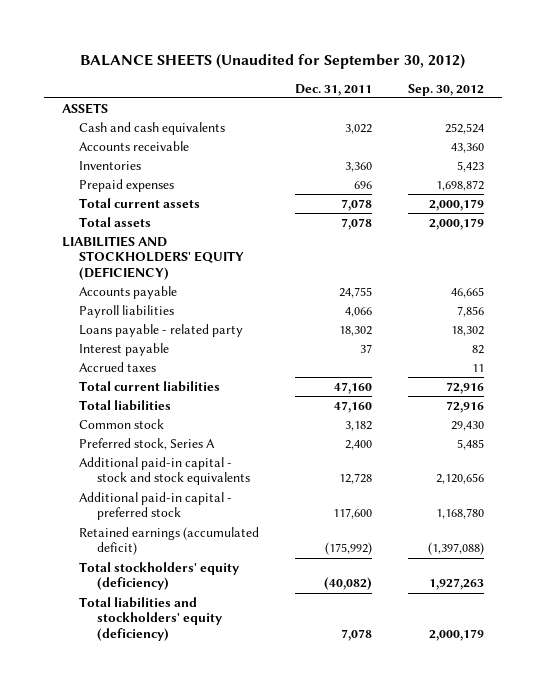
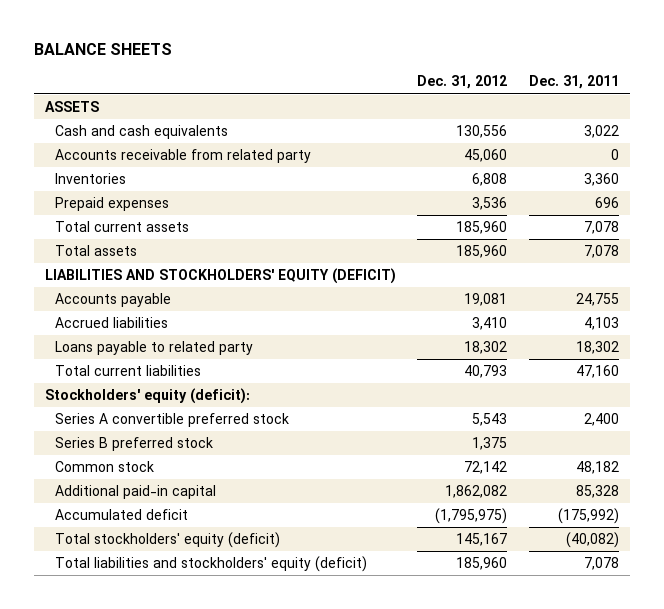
- BALANCE SHEETS (Unaudited for September 30, 2012)
+ BALANCE SHEETS
- | Dec. 31, 2011 | Sep. 30, 2012
+ | Dec. 31, 2012 | Dec. 31, 2011
- Accounts receivable | | 43,360
+ Accounts receivable from related party | 45,060 | 0
- LIABILITIES AND STOCKHOLDERS' EQUITY (DEFICIENCY)
+ LIABILITIES AND STOCKHOLDERS' EQUITY (DEFICIT)
- Payroll liabilities | 4,066 | 7,856
- Loans payable - related party | 18,302 | 18,302
- Interest payable | 37 | 82
- Accrued taxes | | 11
+ Accrued liabilities | 3,410 | 4,103
+ Loans payable to related party | 18,302 | 18,302
- Total liabilities | 47,160 | 72,916
- Common stock | 3,182 | 29,430
- Preferred stock, Series A | 2,400 | 5,485
- Additional paid-in capital - stock and stock equivalents | 12,728 | 2,120,656
- Additional paid-in capital - preferred stock | 117,600 | 1,168,780
- Retained earnings (accumulated deficit) | (175,992) | (1,397,088)
- Total stockholders' equity (deficiency) | (40,082) | 1,927,263
- Total liabilities and stockholders' equity (deficiency) | 7,078 | 2,000,179
+ Stockholders' equity (deficit):
+ Series A convertible preferred stock | 5,543 | 2,400
+ Series B preferred stock | 1,375 |
+ Common stock | 72,142 | 48,182
+ Additional paid-in capital | 1,862,082 | 85,328
+ Accumulated deficit | (1,795,975) | (175,992)
+ Total stockholders' equity (deficit) | 145,167 | (40,082)
+ Total liabilities and stockholders' equity (deficit) | 185,960 | 7,078

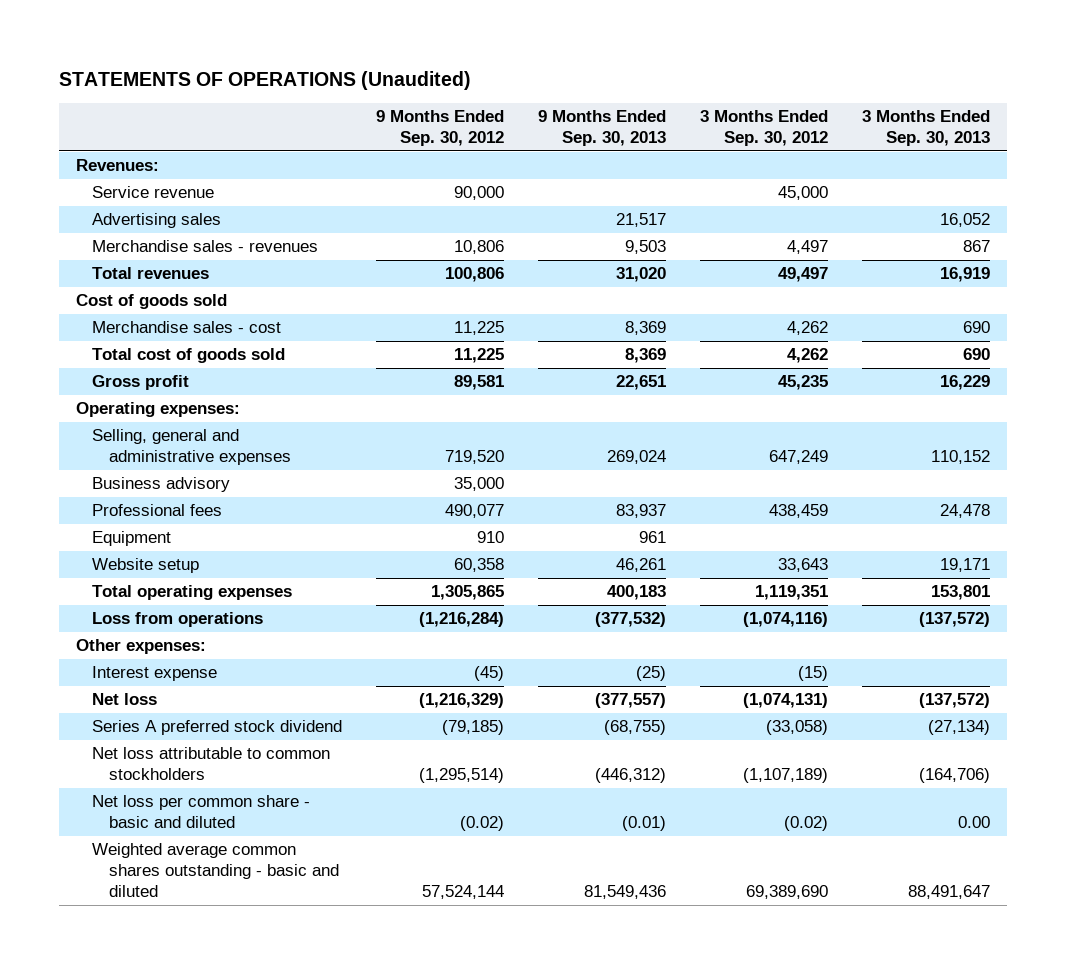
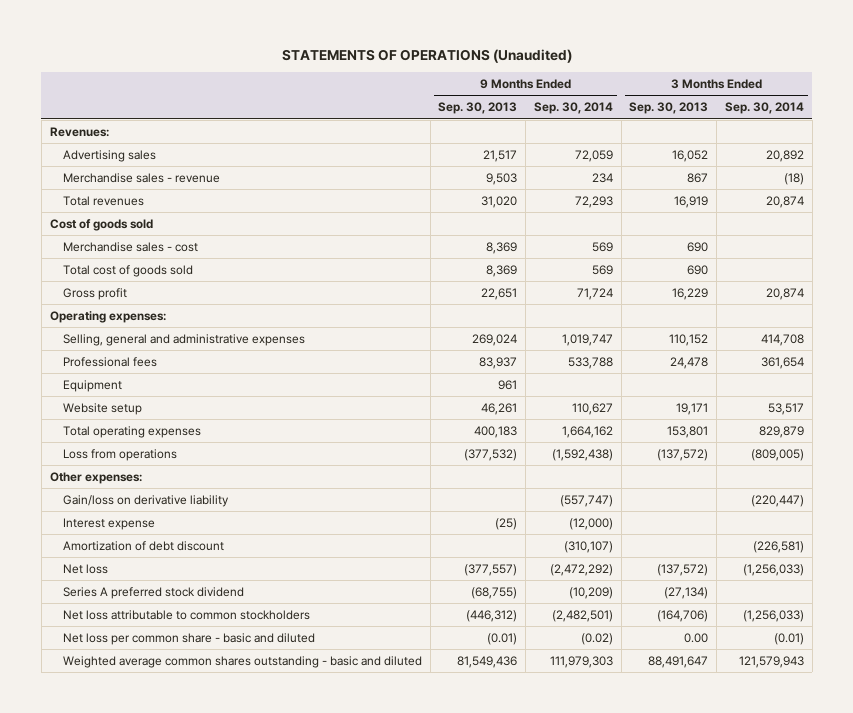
- | 9 Months Ended Sep. 30, 2012 | 9 Months Ended Sep. 30, 2013 | 3 Months Ended Sep. 30, 2012 | 3 Months Ended Sep. 30, 2013
+ | 9 Months Ended Sep. 30, 2013 | 9 Months Ended Sep. 30, 2014 | 3 Months Ended Sep. 30, 2013 | 3 Months Ended Sep. 30, 2014
- Service revenue | 90,000 | | 45,000 |
- Merchandise sales - revenues | 10,806 | 9,503 | 4,497 | 867
+ Merchandise sales - revenue | 9,503 | 234 | 867 | (18)
- Business advisory | 35,000 | | |
+ Gain/loss on derivative liability | | (557,747) | | (220,447)
+ Amortization of debt discount | | (310,107) | | (226,581)

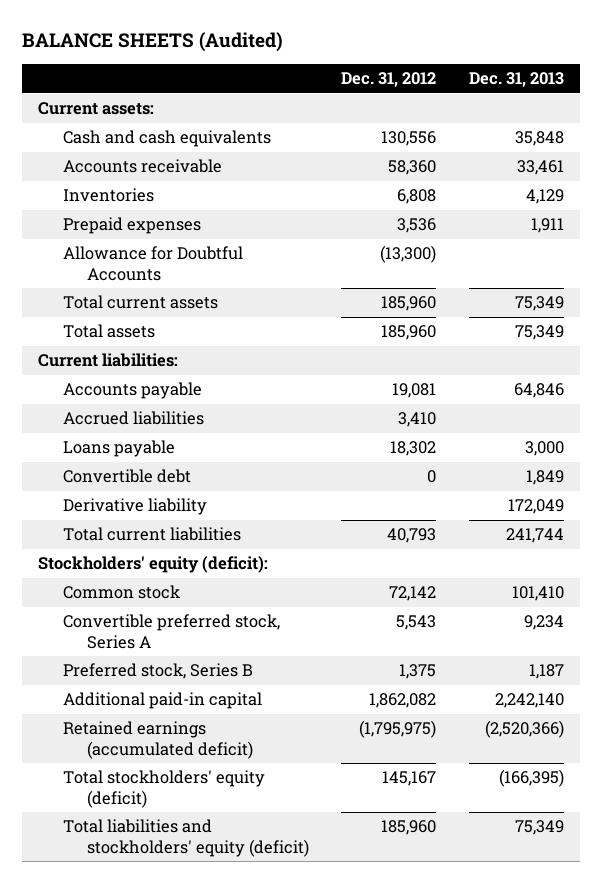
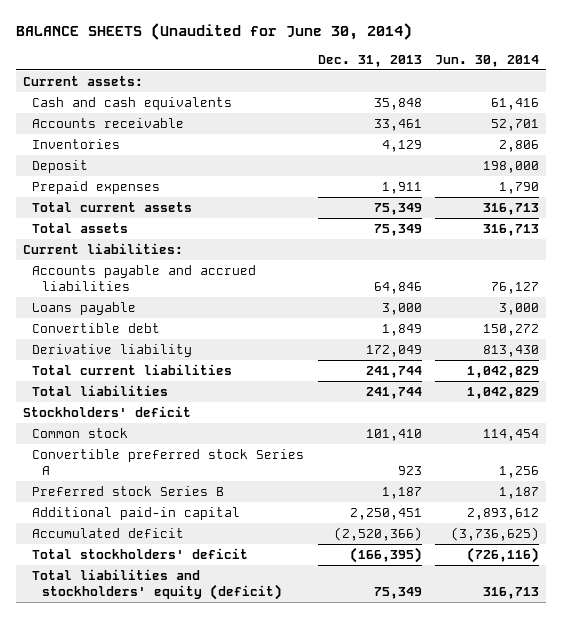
- BALANCE SHEETS (Audited)
+ BALANCE SHEETS (Unaudited for June 30, 2014)
- | Dec. 31, 2012 | Dec. 31, 2013
+ | Dec. 31, 2013 | Jun. 30, 2014
+ Deposit | | 198,000
- Allowance for Doubtful Accounts | (13,300) |
- Accounts payable | 19,081 | 64,846
- Accrued liabilities | 3,410 |
+ Accounts payable and accrued liabilities | 64,846 | 76,127
- Stockholders' equity (deficit):
+ Total liabilities | 241,744 | 1,042,829
+ Stockholders' deficit
- Convertible preferred stock, Series A | 5,543 | 9,234
- Preferred stock, Series B | 1,375 | 1,187
- Additional paid-in capital | 1,862,082 | 2,242,140
- Retained earnings (accumulated deficit) | (1,795,975) | (2,520,366)
- Total stockholders' equity (deficit) | 145,167 | (166,395)
+ Convertible preferred stock Series A | 923 | 1,256
+ Preferred stock Series B | 1,187 | 1,187
+ Additional paid-in capital | 2,250,451 | 2,893,612
+ Accumulated deficit | (2,520,366) | (3,736,625)
+ Total stockholders' deficit | (166,395) | (726,116)

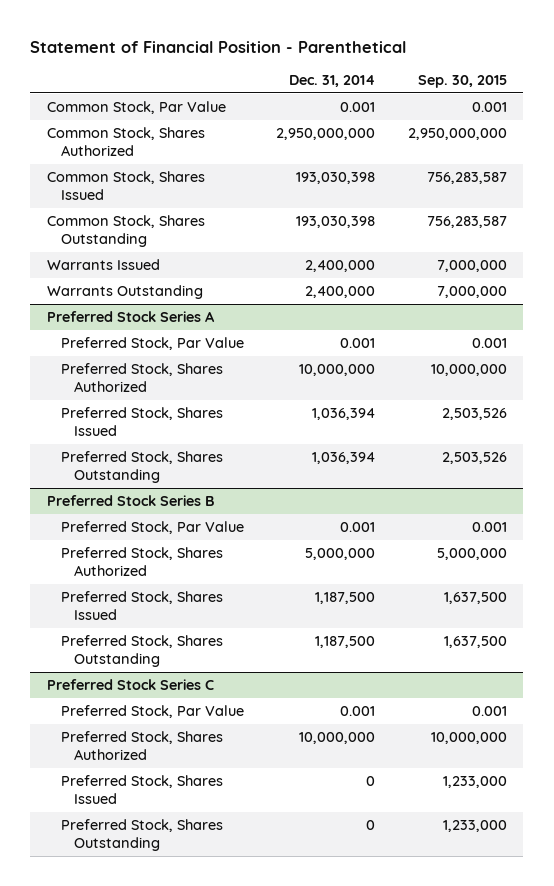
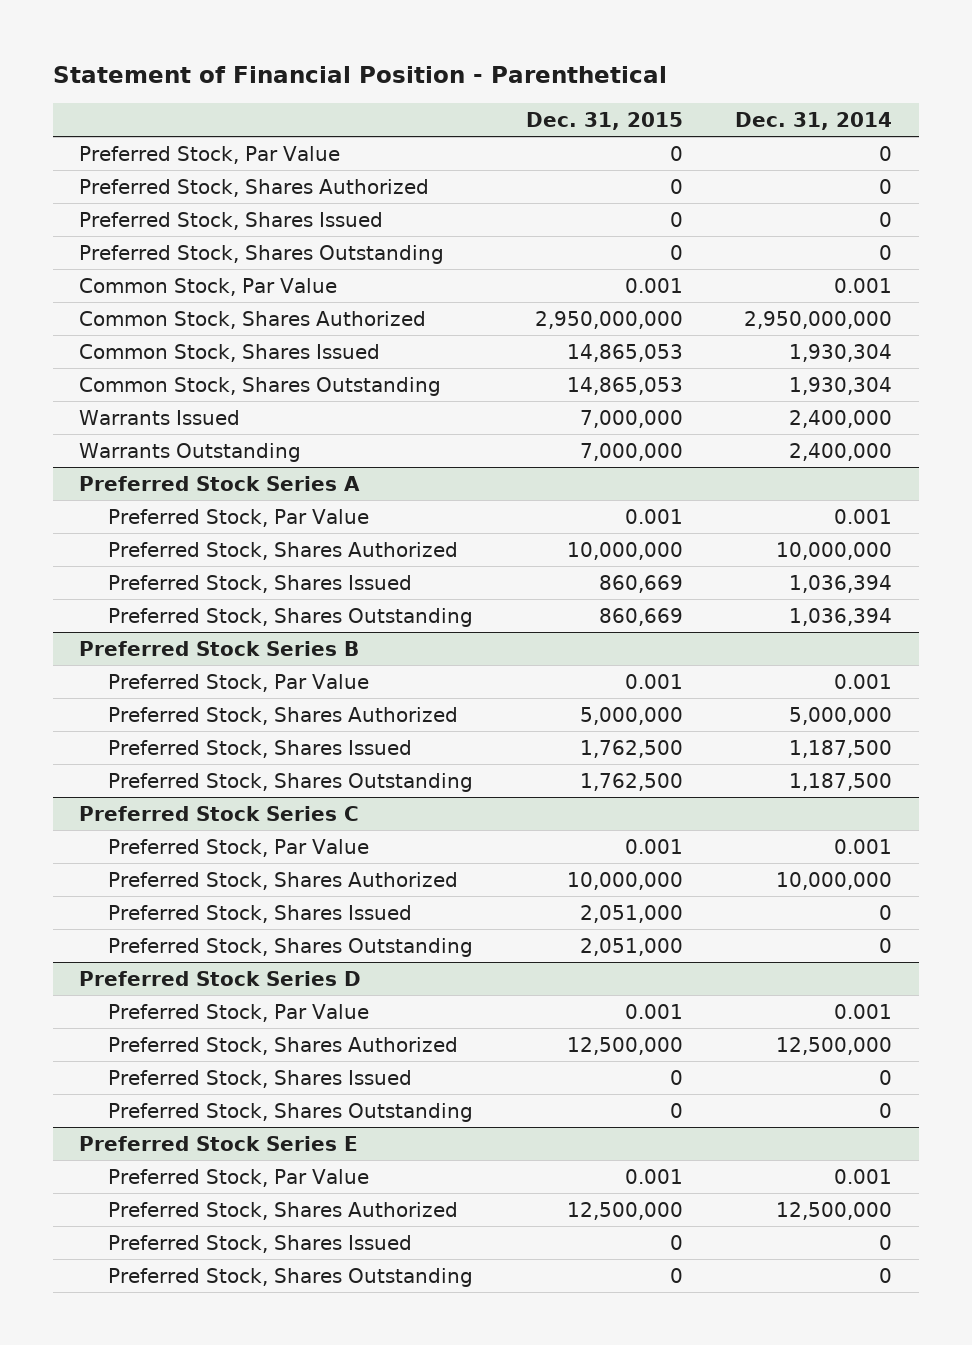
- | Dec. 31, 2014 | Sep. 30, 2015
+ | Dec. 31, 2015 | Dec. 31, 2014
+ Preferred Stock, Par Value | 0 | 0
+ Preferred Stock, Shares Authorized | 0 | 0
+ Preferred Stock, Shares Issued | 0 | 0
+ Preferred Stock, Shares Outstanding | 0 | 0
- Common Stock, Shares Issued | 193,030,398 | 756,283,587
- Common Stock, Shares Outstanding | 193,030,398 | 756,283,587
+ Common Stock, Shares Issued | 14,865,053 | 1,930,304
+ Common Stock, Shares Outstanding | 14,865,053 | 1,930,304
+ Preferred Stock Series D
+ Preferred Stock, Par Value | 0.001 | 0.001
+ Preferred Stock, Shares Authorized | 12,500,000 | 12,500,000
+ Preferred Stock, Shares Issued | 0 | 0
+ Preferred Stock, Shares Outstanding | 0 | 0
+ Preferred Stock Series E
+ Preferred Stock, Par Value | 0.001 | 0.001
+ Preferred Stock, Shares Authorized | 12,500,000 | 12,500,000
+ Preferred Stock, Shares Issued | 0 | 0
+ Preferred Stock, Shares Outstanding | 0 | 0

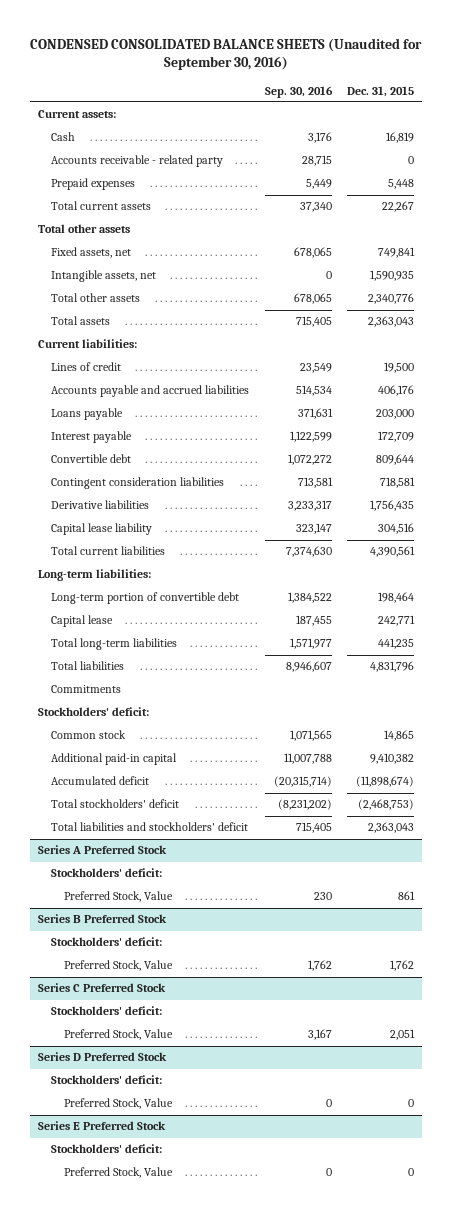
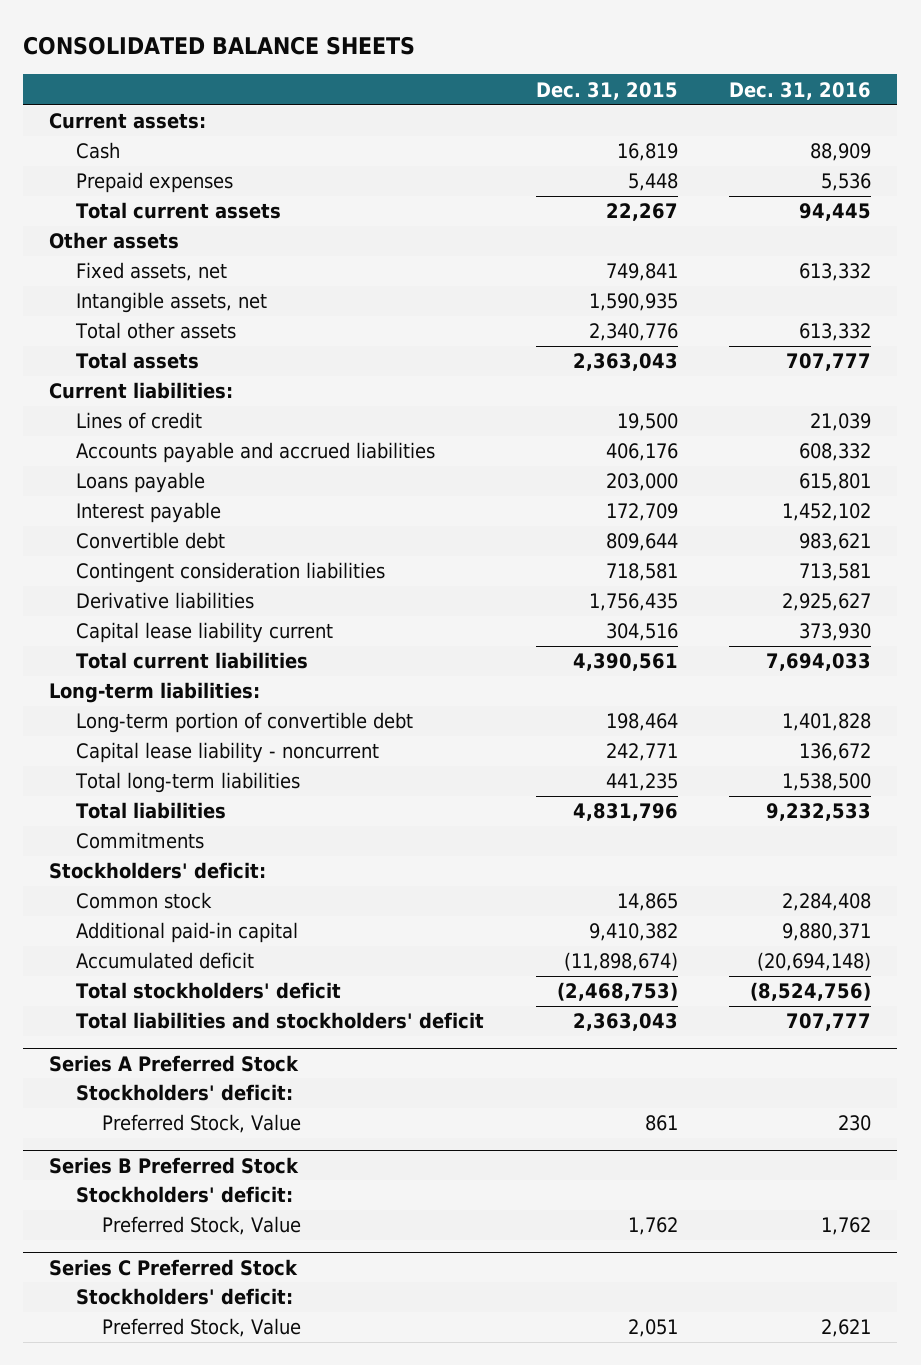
- CONDENSED CONSOLIDATED BALANCE SHEETS (Unaudited for September 30, 2016)
+ CONSOLIDATED BALANCE SHEETS
- | Sep. 30, 2016 | Dec. 31, 2015
+ | Dec. 31, 2015 | Dec. 31, 2016
- Accounts receivable - related party | 28,715 | 0
- Total other assets
+ Other assets
- Capital lease liability | 323,147 | 304,516
+ Capital lease liability current | 304,516 | 373,930
- Capital lease | 187,455 | 242,771
+ Capital lease liability - noncurrent | 242,771 | 136,672
- Series D Preferred Stock
- Stockholders' deficit:
- Preferred Stock, Value | 0 | 0
- Series E Preferred Stock
- Stockholders' deficit:
- Preferred Stock, Value | 0 | 0

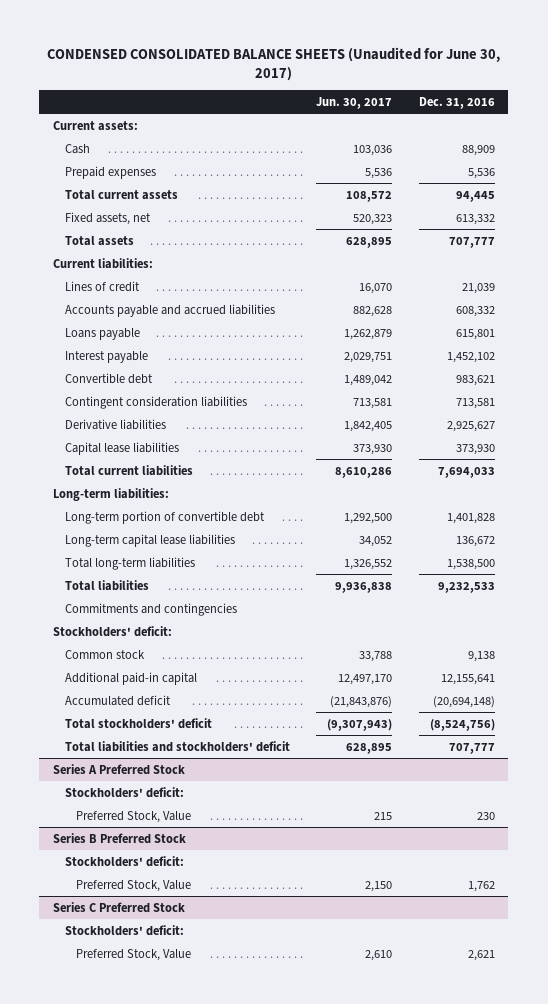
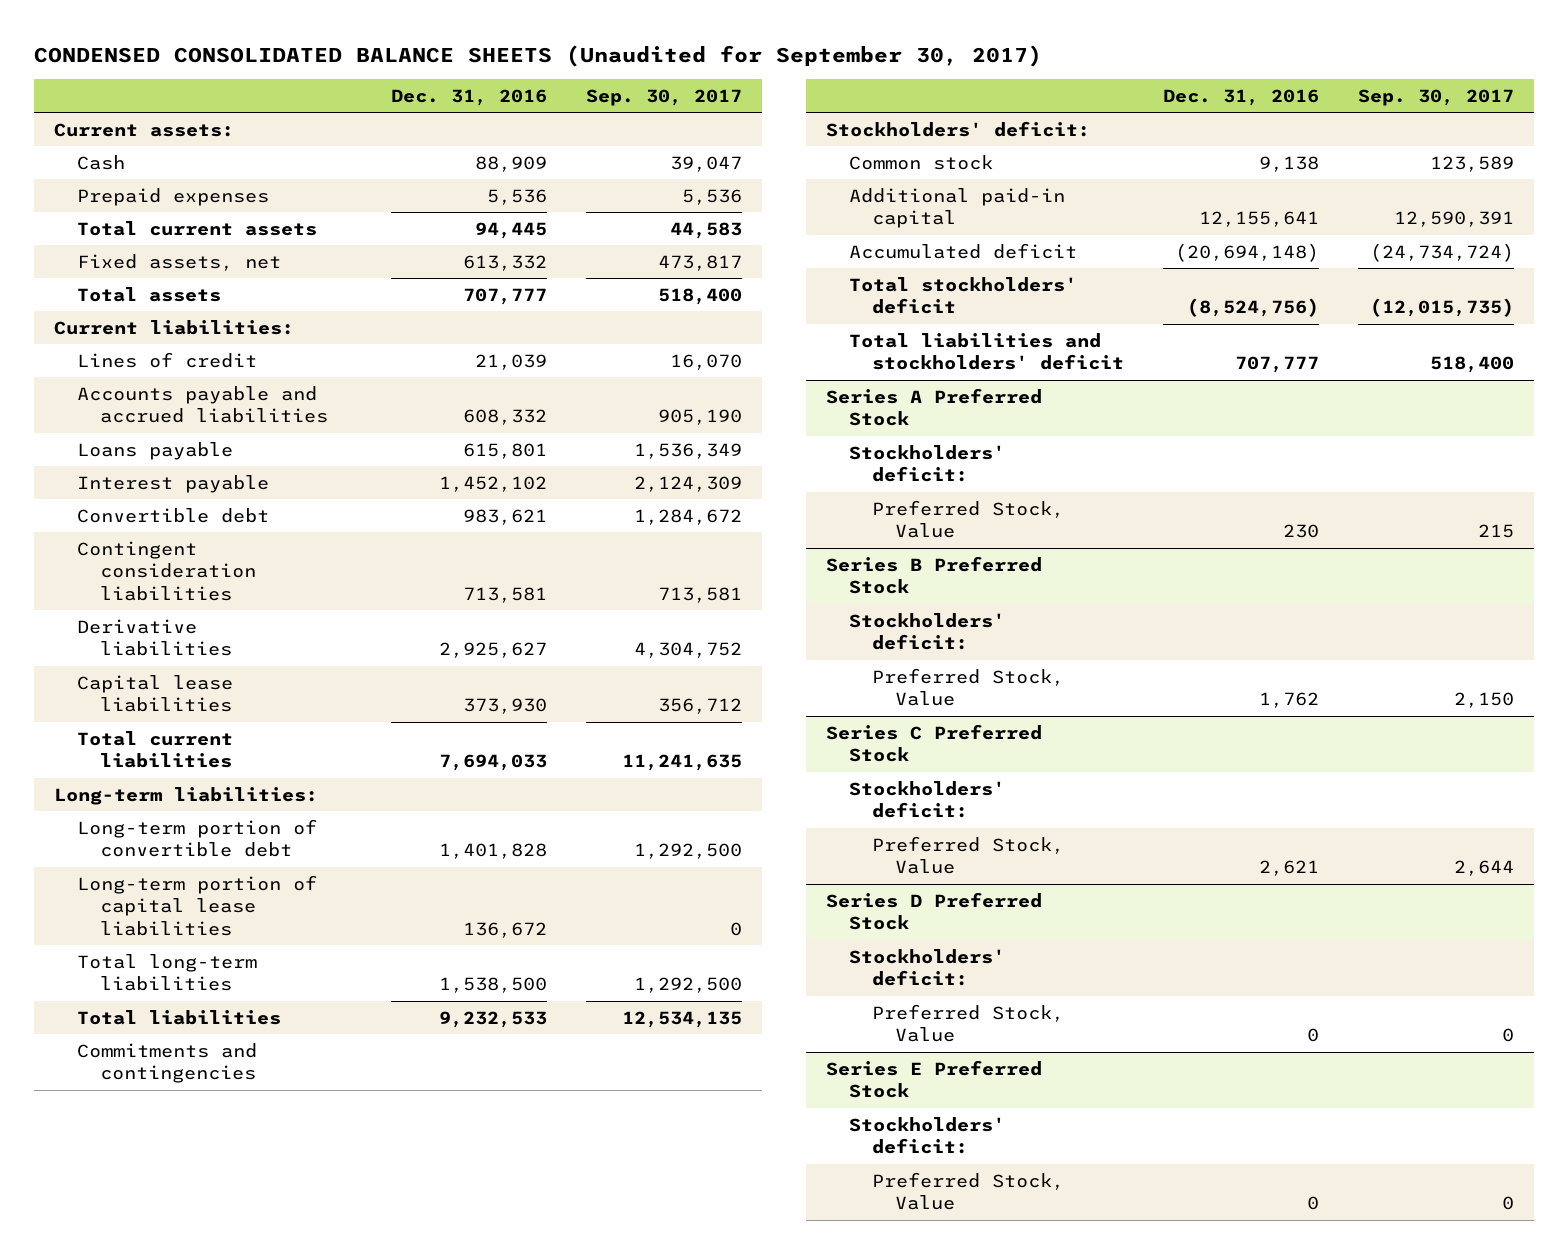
- CONDENSED CONSOLIDATED BALANCE SHEETS (Unaudited for June 30, 2017)
+ CONDENSED CONSOLIDATED BALANCE SHEETS (Unaudited for September 30, 2017)
- | Jun. 30, 2017 | Dec. 31, 2016
+ | Dec. 31, 2016 | Sep. 30, 2017
- Long-term capital lease liabilities | 34,052 | 136,672
+ Long-term portion of capital lease liabilities | 136,672 | 0
+ Series D Preferred Stock
+ Stockholders' deficit:
+ Preferred Stock, Value | 0 | 0
+ Series E Preferred Stock
+ Stockholders' deficit:
+ Preferred Stock, Value | 0 | 0

